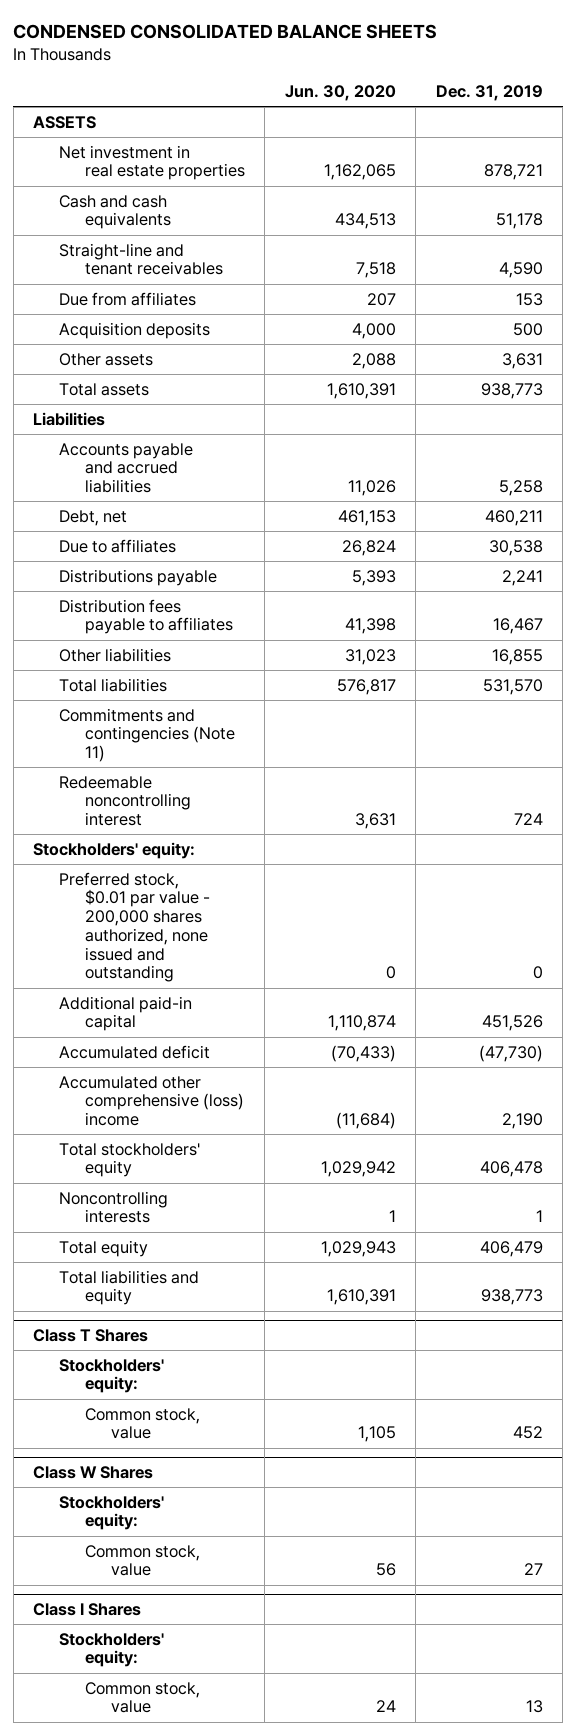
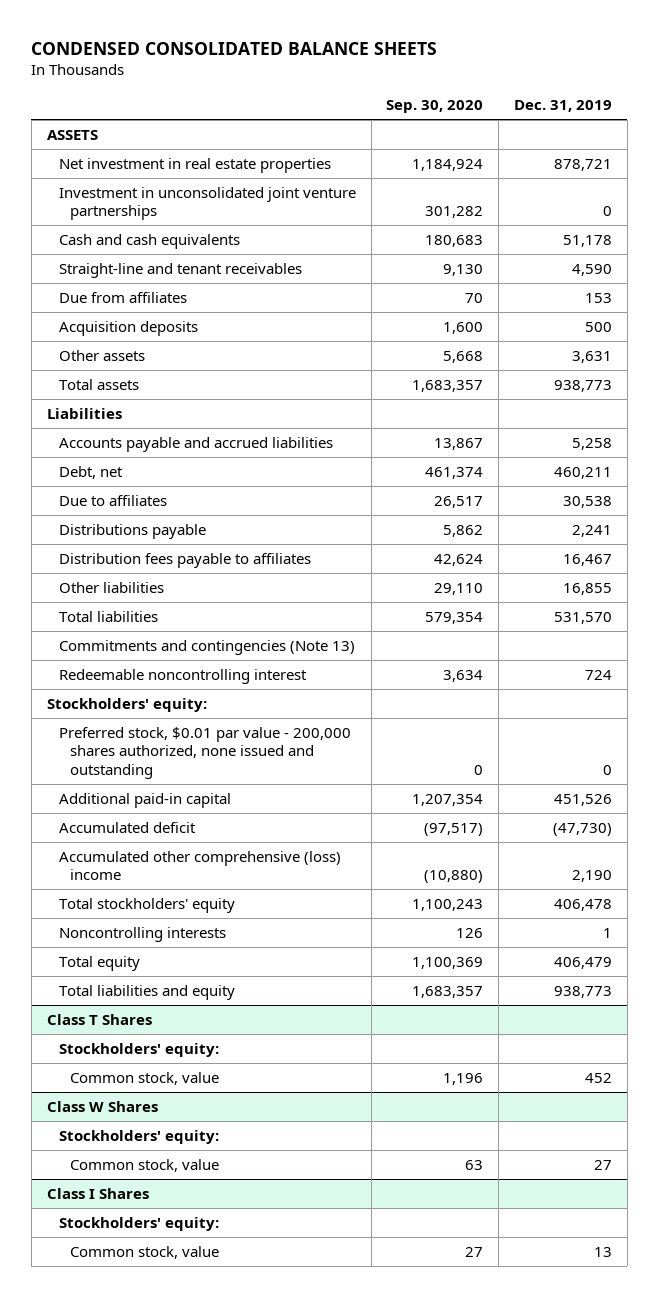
- | Jun. 30, 2020 | Dec. 31, 2019
+ | Sep. 30, 2020 | Dec. 31, 2019
+ Investment in unconsolidated joint venture partnerships | 301,282 | 0
- Commitments and contingencies (Note 11)
+ Commitments and contingencies (Note 13)

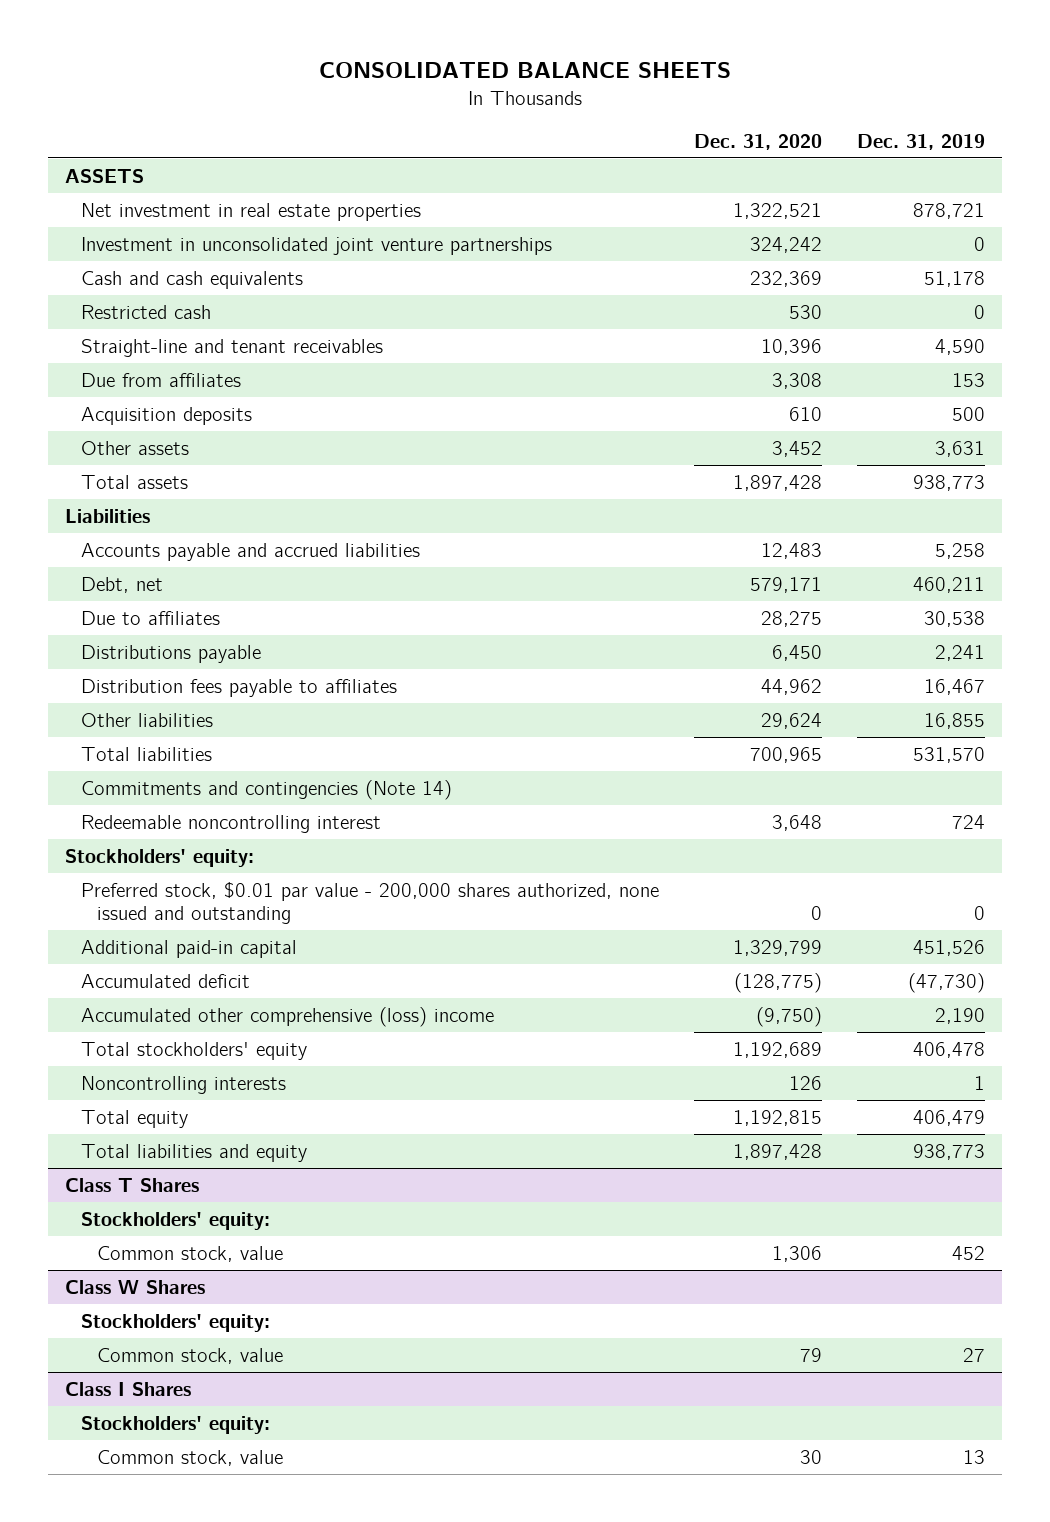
- CONDENSED CONSOLIDATED BALANCE SHEETS
+ CONSOLIDATED BALANCE SHEETS
- | Sep. 30, 2020 | Dec. 31, 2019
+ | Dec. 31, 2020 | Dec. 31, 2019
+ Restricted cash | 530 | 0
- Commitments and contingencies (Note 13)
+ Commitments and contingencies (Note 14)

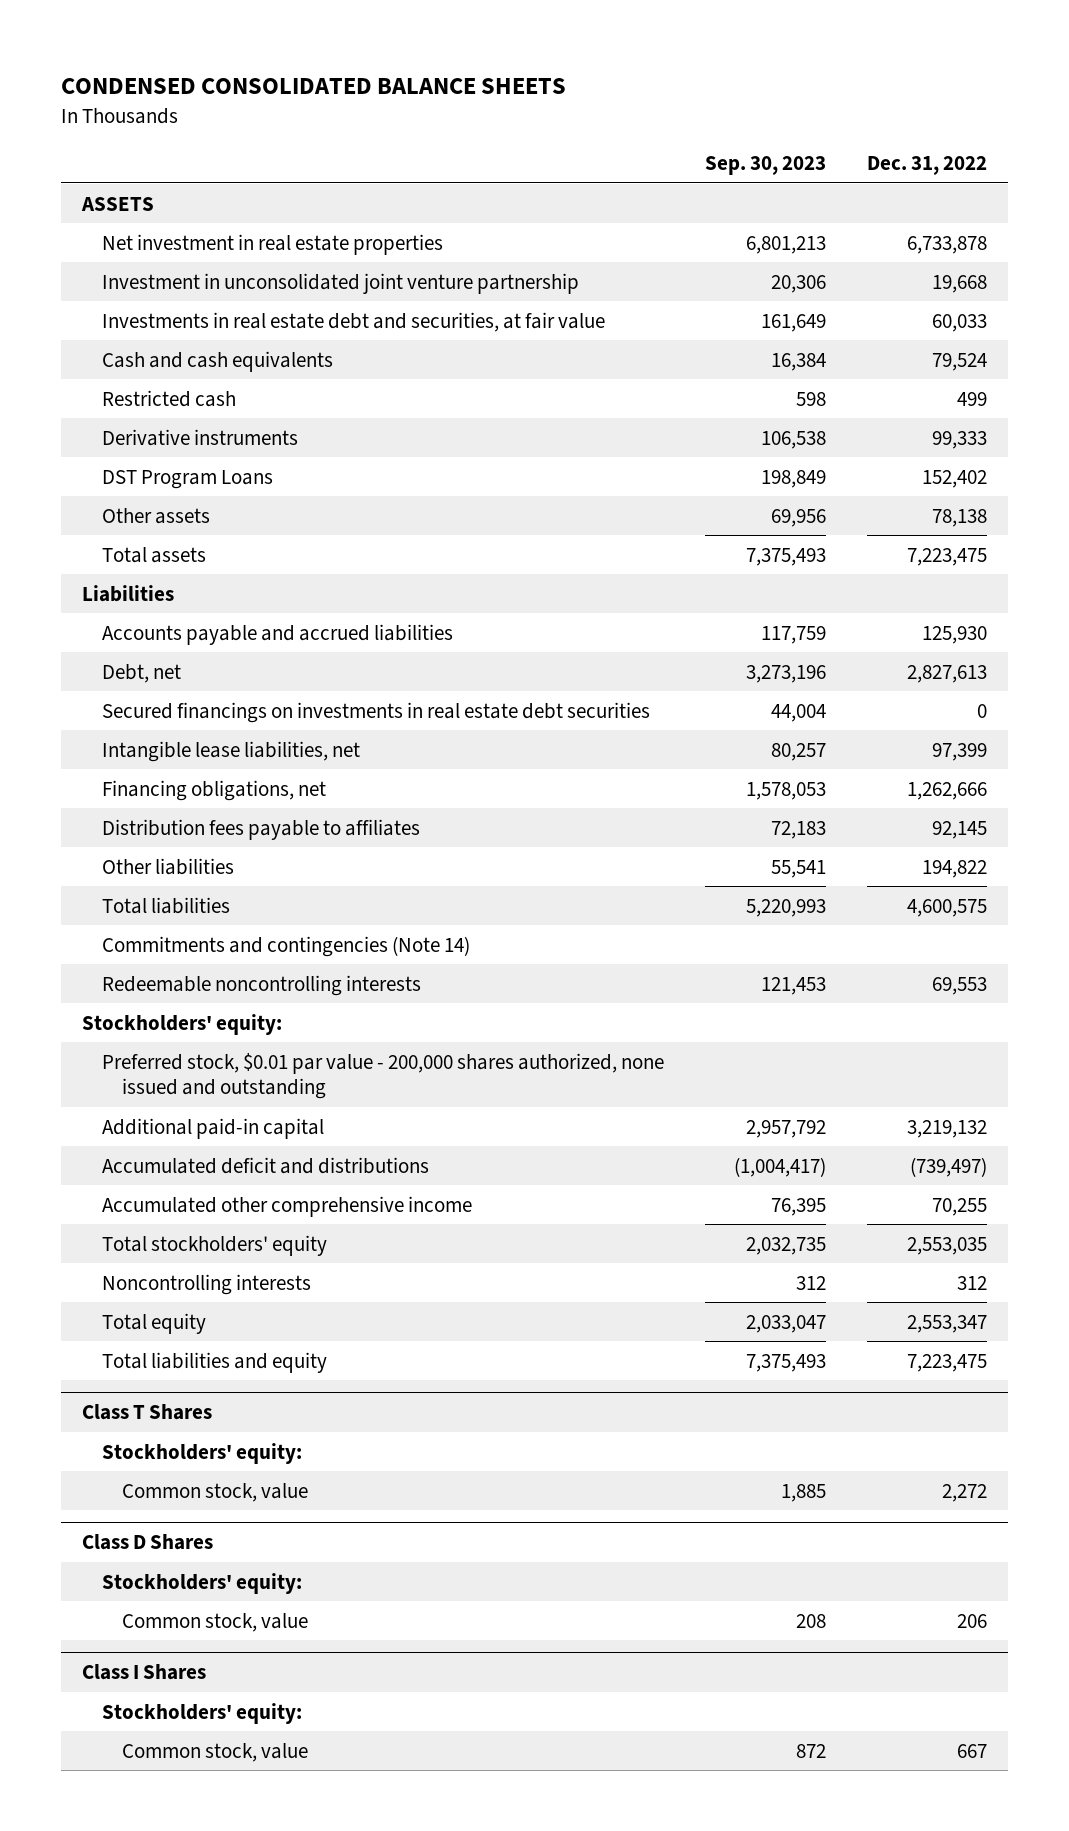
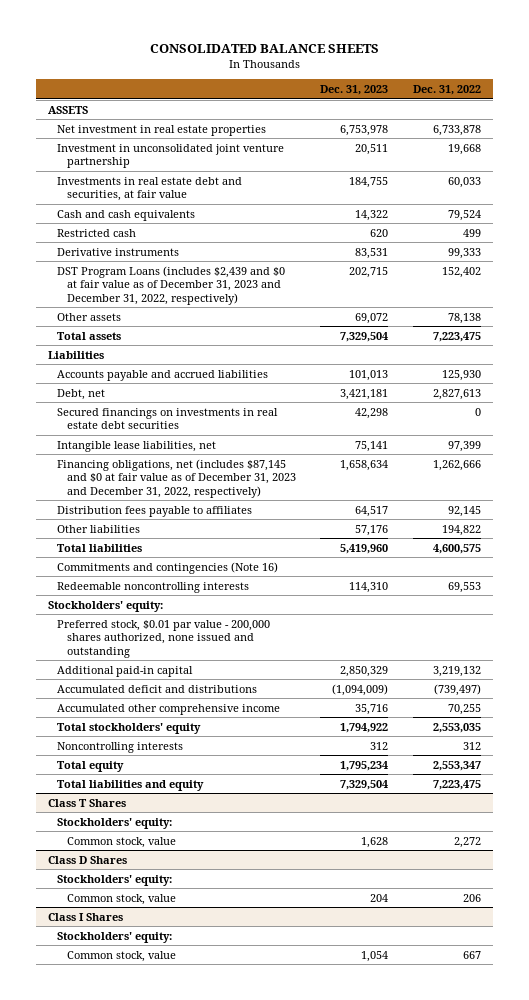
- CONDENSED CONSOLIDATED BALANCE SHEETS
+ CONSOLIDATED BALANCE SHEETS
- | Sep. 30, 2023 | Dec. 31, 2022
+ | Dec. 31, 2023 | Dec. 31, 2022
- DST Program Loans | 198,849 | 152,402
+ DST Program Loans (includes $2,439 and $0 at fair value as of December 31, 2023 and December 31, 2022, respectively) | 202,715 | 152,402
- Financing obligations, net | 1,578,053 | 1,262,666
+ Financing obligations, net (includes $87,145 and $0 at fair value as of December 31, 2023 and December 31, 2022, respectively) | 1,658,634 | 1,262,666
- Commitments and contingencies (Note 14)
+ Commitments and contingencies (Note 16)

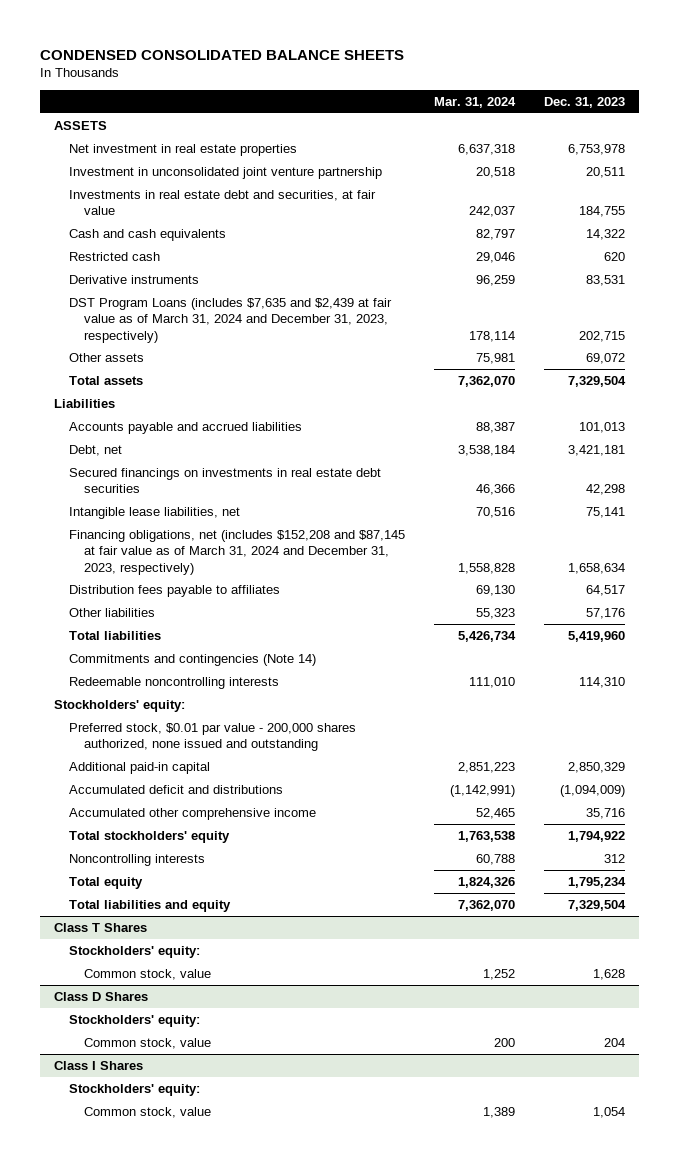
- CONSOLIDATED BALANCE SHEETS
+ CONDENSED CONSOLIDATED BALANCE SHEETS
- | Dec. 31, 2023 | Dec. 31, 2022
+ | Mar. 31, 2024 | Dec. 31, 2023
- DST Program Loans (includes $2,439 and $0 at fair value as of December 31, 2023 and December 31, 2022, respectively) | 202,715 | 152,402
+ DST Program Loans (includes $7,635 and $2,439 at fair value as of March 31, 2024 and December 31, 2023, respectively) | 178,114 | 202,715
- Financing obligations, net (includes $87,145 and $0 at fair value as of December 31, 2023 and December 31, 2022, respectively) | 1,658,634 | 1,262,666
+ Financing obligations, net (includes $152,208 and $87,145 at fair value as of March 31, 2024 and December 31, 2023, respectively) | 1,558,828 | 1,658,634
- Commitments and contingencies (Note 16)
+ Commitments and contingencies (Note 14)

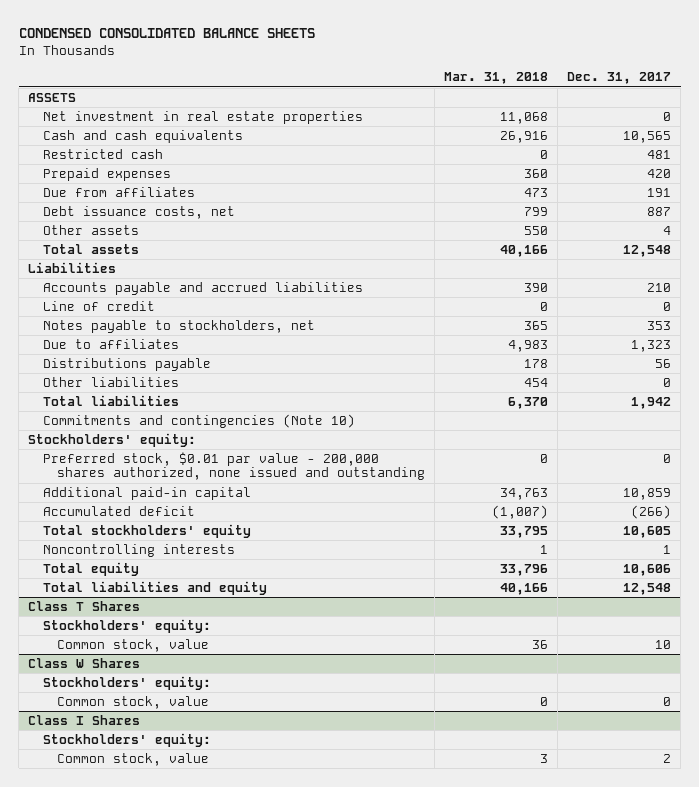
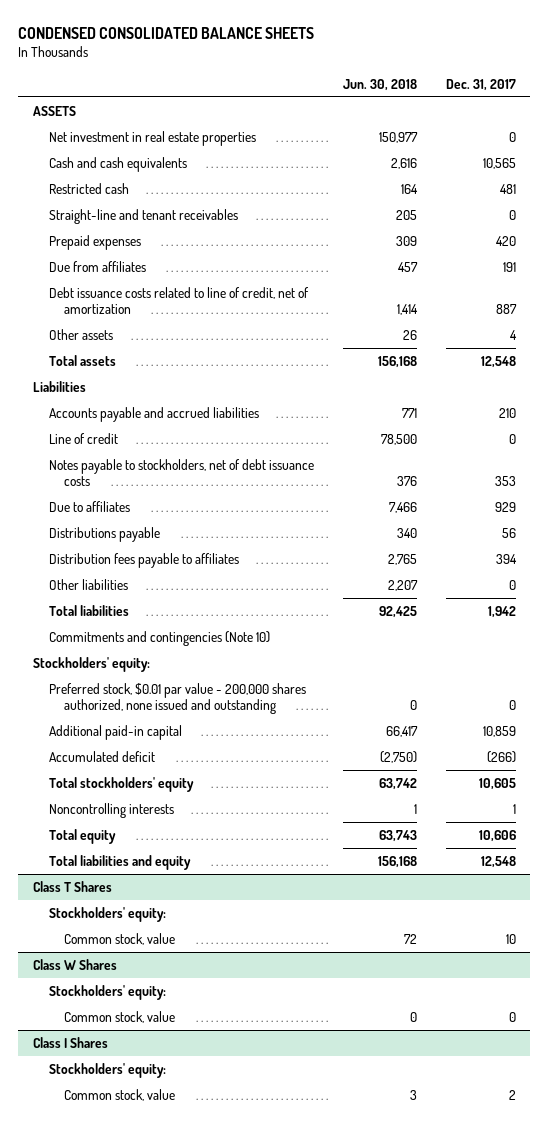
- | Mar. 31, 2018 | Dec. 31, 2017
+ | Jun. 30, 2018 | Dec. 31, 2017
+ Straight-line and tenant receivables | 205 | 0
- Debt issuance costs, net | 799 | 887
+ Debt issuance costs related to line of credit, net of amortization | 1,414 | 887
- Notes payable to stockholders, net | 365 | 353
- Due to affiliates | 4,983 | 1,323
+ Notes payable to stockholders, net of debt issuance costs | 376 | 353
+ Due to affiliates | 7,466 | 929
+ Distribution fees payable to affiliates | 2,765 | 394

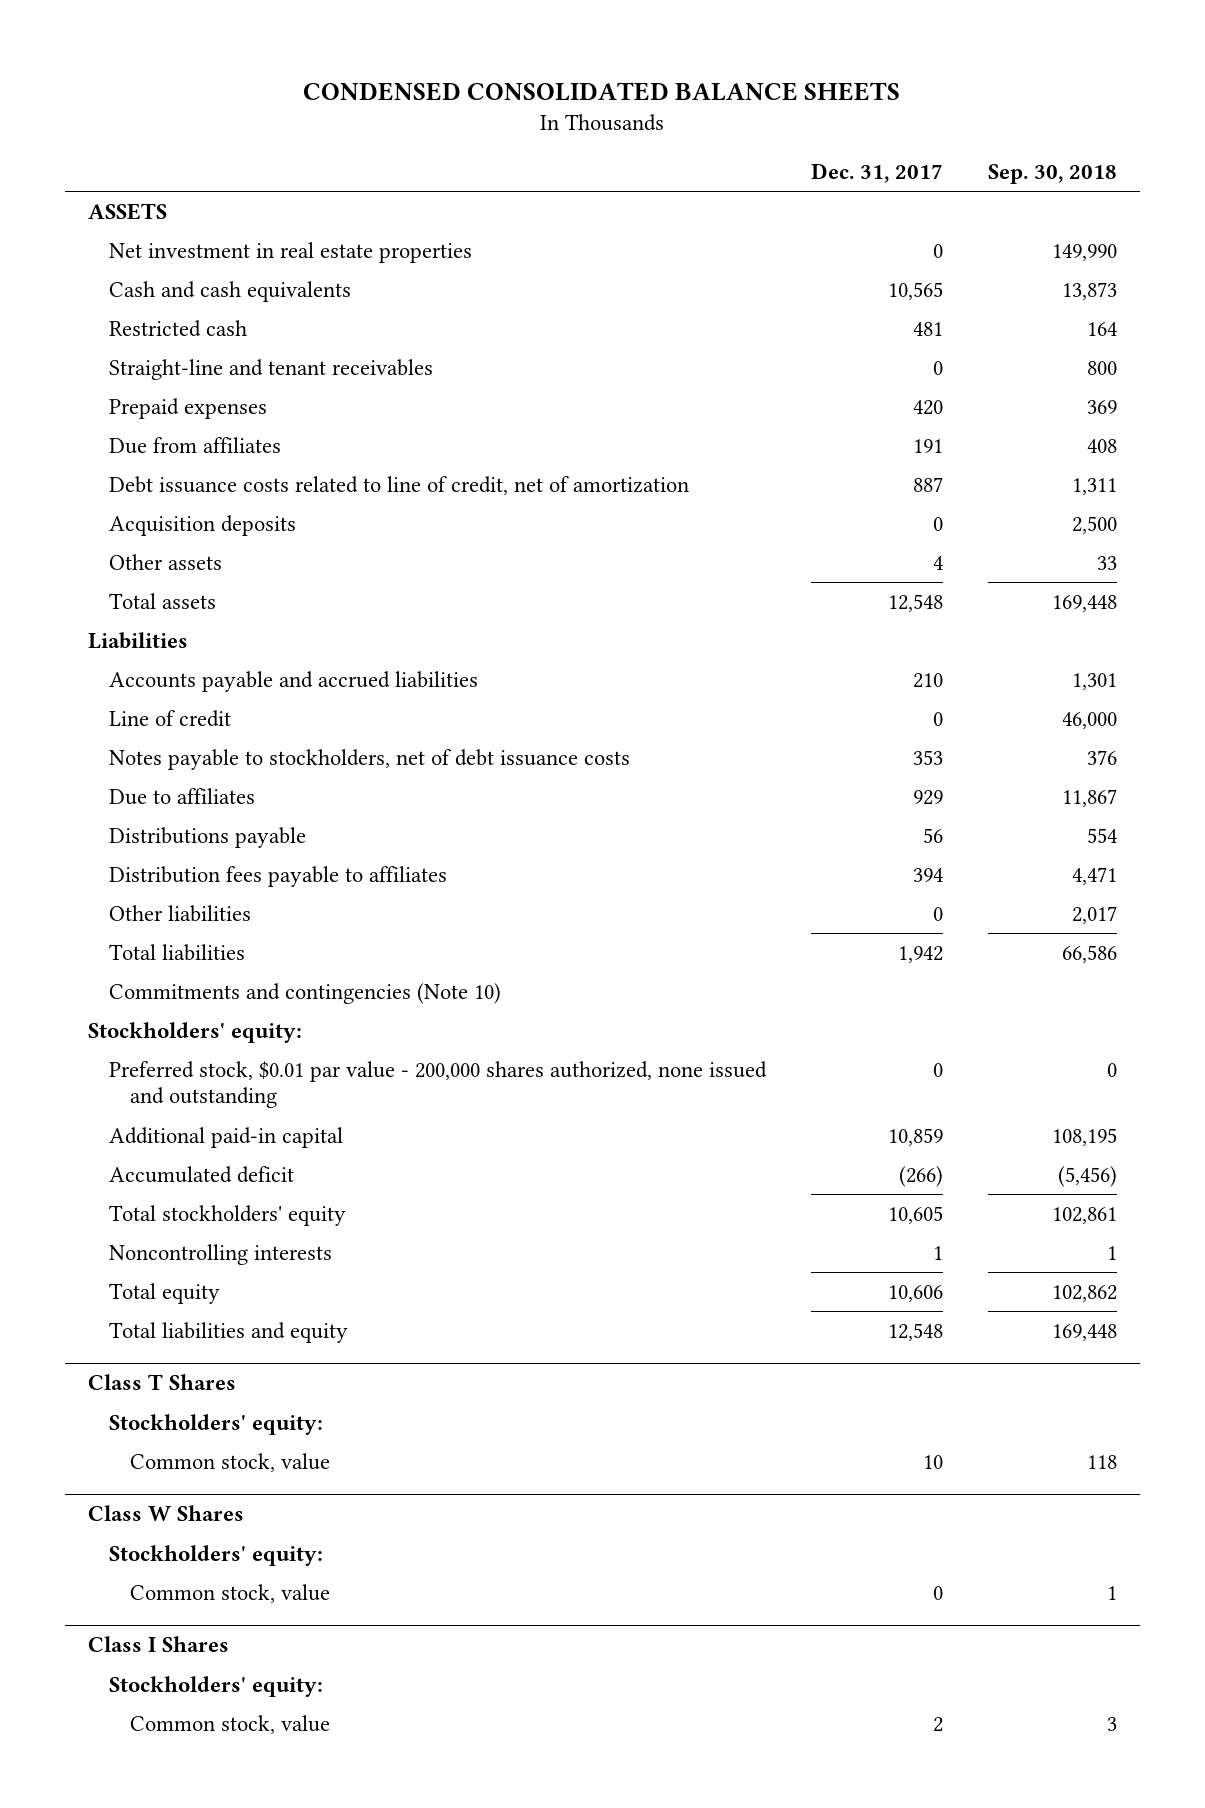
- | Jun. 30, 2018 | Dec. 31, 2017
+ | Dec. 31, 2017 | Sep. 30, 2018
+ Acquisition deposits | 0 | 2,500

